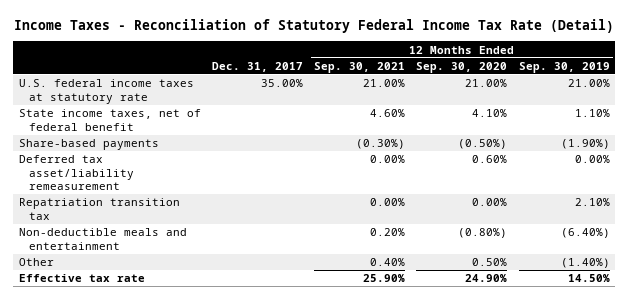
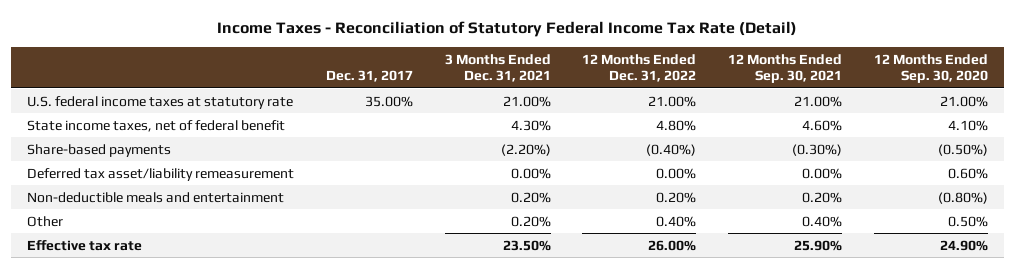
- | Dec. 31, 2017 | 12 Months Ended Sep. 30, 2021 | 12 Months Ended Sep. 30, 2020 | 12 Months Ended Sep. 30, 2019
+ | Dec. 31, 2017 | 3 Months Ended Dec. 31, 2021 | 12 Months Ended Dec. 31, 2022 | 12 Months Ended Sep. 30, 2021 | 12 Months Ended Sep. 30, 2020
- Repatriation transition tax | | 0.00% | 0.00% | 2.10%

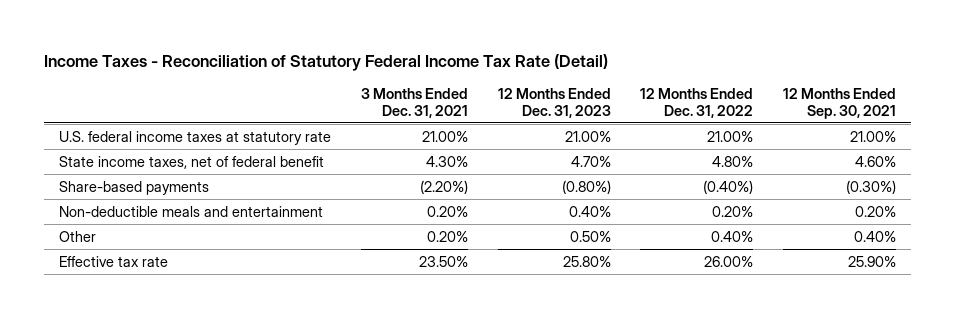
- | Dec. 31, 2017 | 3 Months Ended Dec. 31, 2021 | 12 Months Ended Dec. 31, 2022 | 12 Months Ended Sep. 30, 2021 | 12 Months Ended Sep. 30, 2020
+ | 3 Months Ended Dec. 31, 2021 | 12 Months Ended Dec. 31, 2023 | 12 Months Ended Dec. 31, 2022 | 12 Months Ended Sep. 30, 2021
- Deferred tax asset/liability remeasurement | | 0.00% | 0.00% | 0.00% | 0.60%

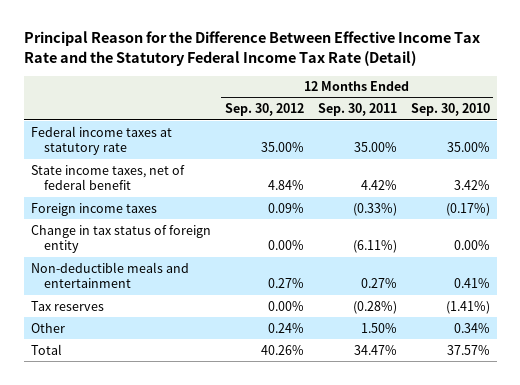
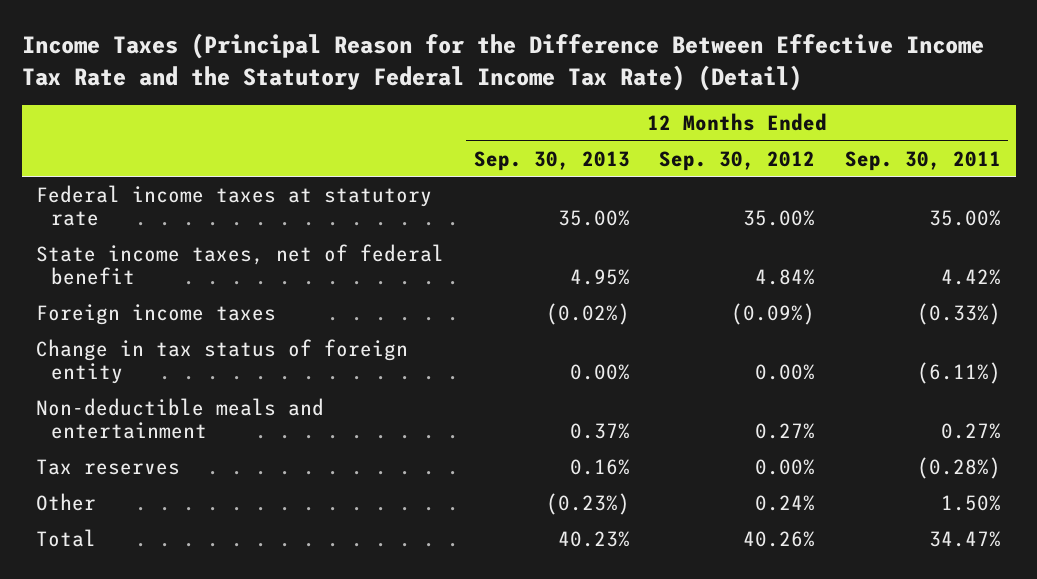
- Principal Reason for the Difference Between Effective Income Tax Rate and the Statutory Federal Income Tax Rate (Detail)
+ Income Taxes (Principal Reason for the Difference Between Effective Income Tax Rate and the Statutory Federal Income Tax Rate) (Detail)
- | 12 Months Ended Sep. 30, 2012 | 12 Months Ended Sep. 30, 2011 | 12 Months Ended Sep. 30, 2010
+ | 12 Months Ended Sep. 30, 2013 | 12 Months Ended Sep. 30, 2012 | 12 Months Ended Sep. 30, 2011
- Foreign income taxes | 0.09% | (0.33%) | (0.17%)
+ Foreign income taxes | (0.02%) | (0.09%) | (0.33%)

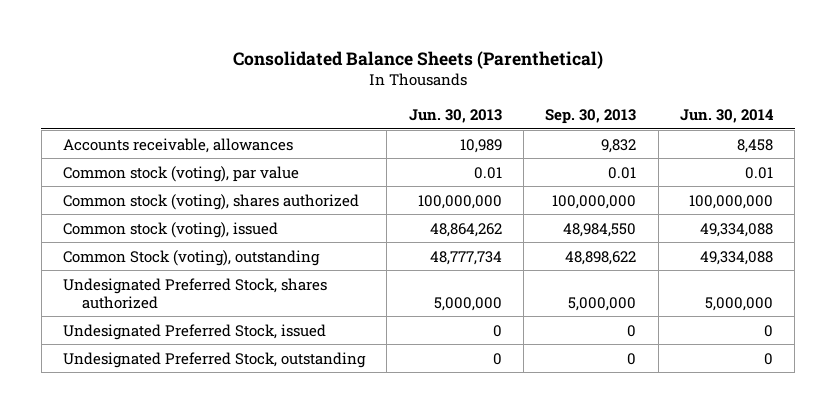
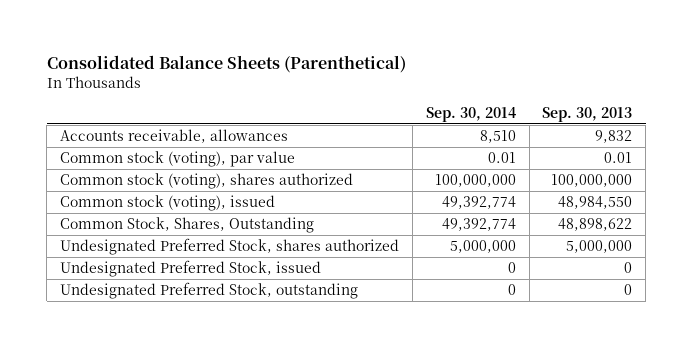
- | Jun. 30, 2013 | Sep. 30, 2013 | Jun. 30, 2014
+ | Sep. 30, 2014 | Sep. 30, 2013
- Common Stock (voting), outstanding | 48,777,734 | 48,898,622 | 49,334,088
+ Common Stock, Shares, Outstanding | 49,392,774 | 48,898,622

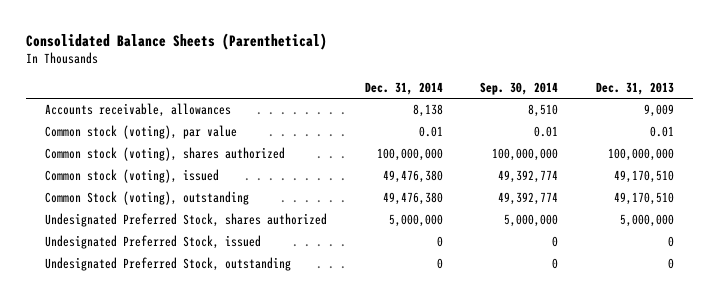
- | Sep. 30, 2014 | Sep. 30, 2013
+ | Dec. 31, 2014 | Sep. 30, 2014 | Dec. 31, 2013
- Common Stock, Shares, Outstanding | 49,392,774 | 48,898,622
+ Common Stock (voting), outstanding | 49,476,380 | 49,392,774 | 49,170,510

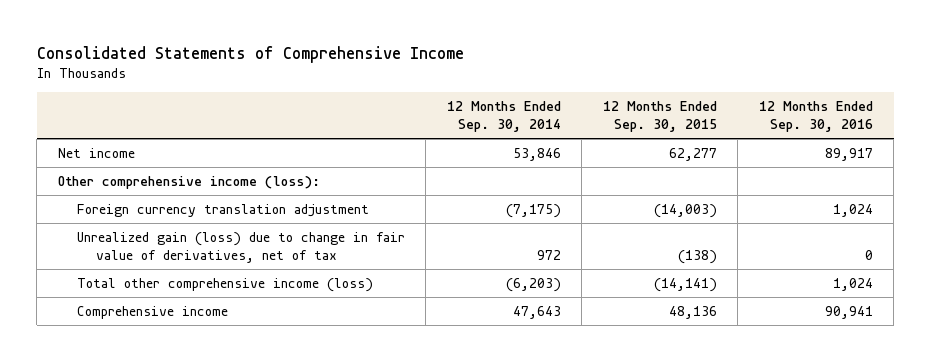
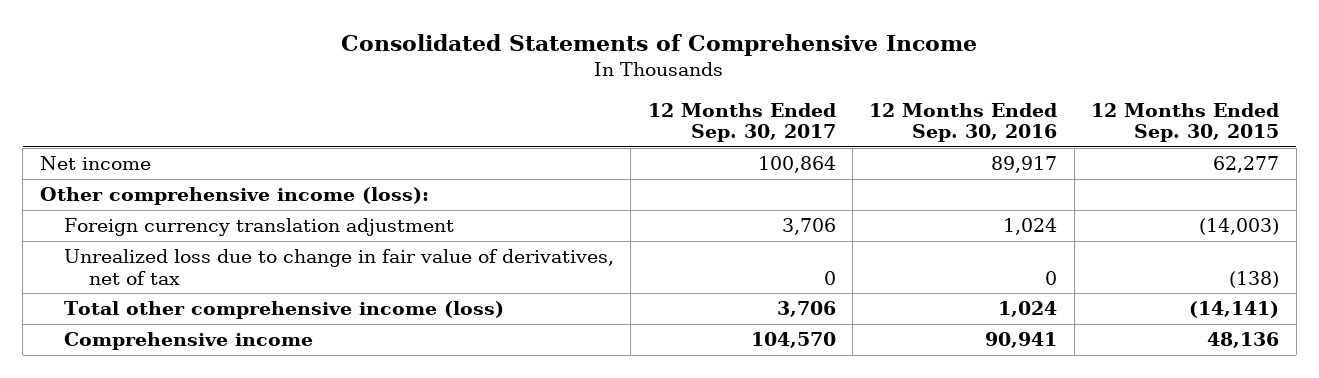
- | 12 Months Ended Sep. 30, 2014 | 12 Months Ended Sep. 30, 2015 | 12 Months Ended Sep. 30, 2016
+ | 12 Months Ended Sep. 30, 2017 | 12 Months Ended Sep. 30, 2016 | 12 Months Ended Sep. 30, 2015
- Unrealized gain (loss) due to change in fair value of derivatives, net of tax | 972 | (138) | 0
+ Unrealized loss due to change in fair value of derivatives, net of tax | 0 | 0 | (138)

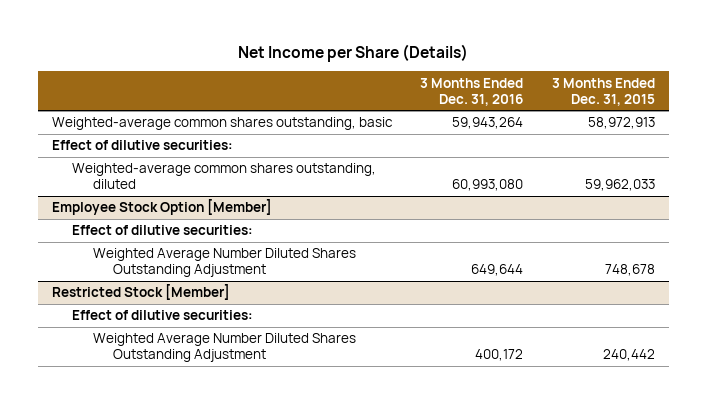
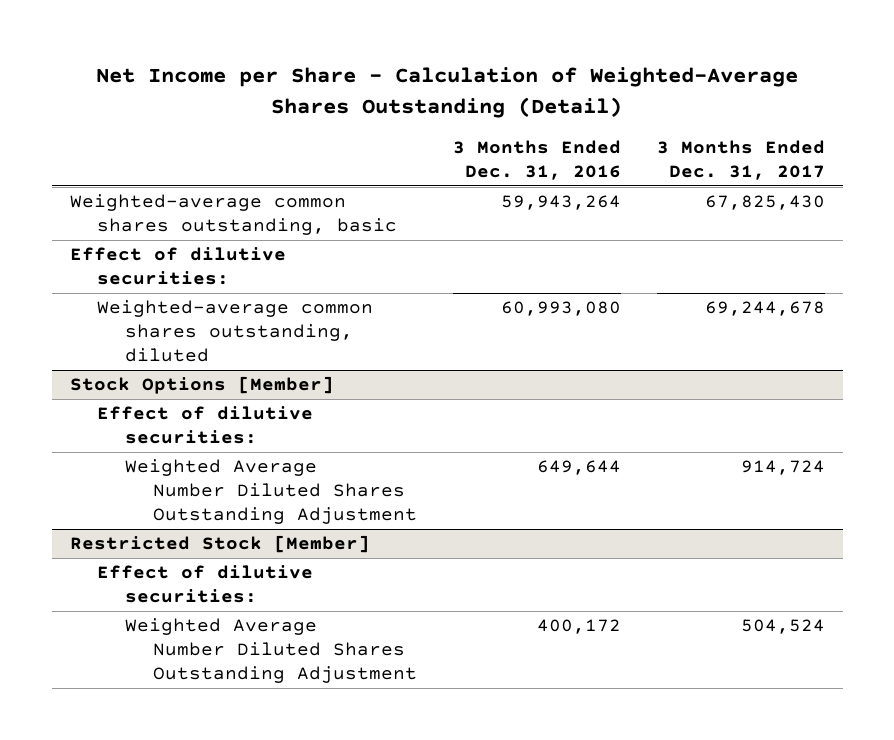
- Net Income per Share (Details)
+ Net Income per Share - Calculation of Weighted-Average Shares Outstanding (Detail)
- | 3 Months Ended Dec. 31, 2016 | 3 Months Ended Dec. 31, 2015
+ | 3 Months Ended Dec. 31, 2016 | 3 Months Ended Dec. 31, 2017
- Employee Stock Option [Member]
+ Stock Options [Member]

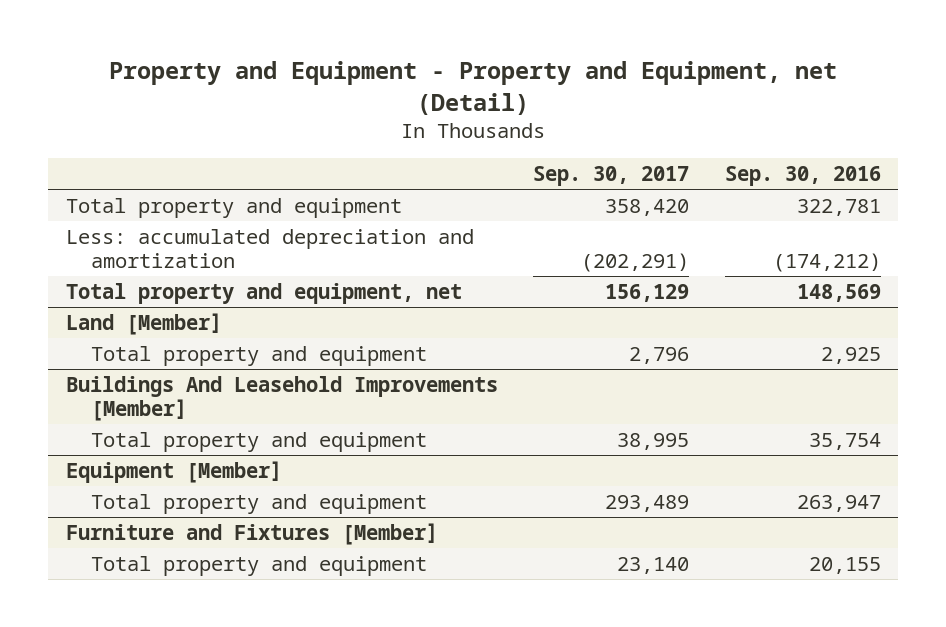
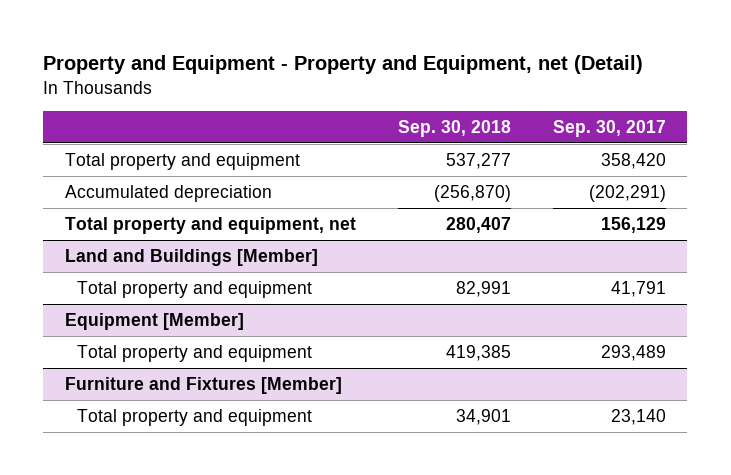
- | Sep. 30, 2017 | Sep. 30, 2016
+ | Sep. 30, 2018 | Sep. 30, 2017
- Less: accumulated depreciation and amortization | (202,291) | (174,212)
+ Accumulated depreciation | (256,870) | (202,291)
- Land [Member]
- Total property and equipment | 2,796 | 2,925
- Buildings And Leasehold Improvements [Member]
- Total property and equipment | 38,995 | 35,754
+ Land and Buildings [Member]
+ Total property and equipment | 82,991 | 41,791

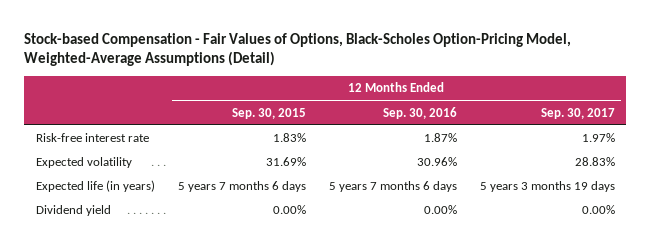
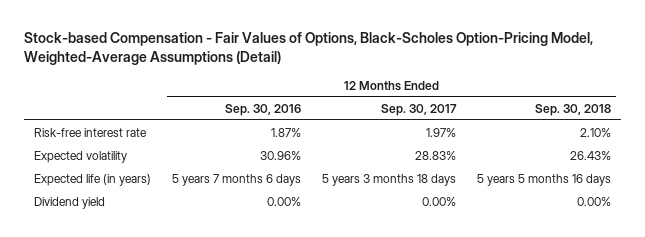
- | 12 Months Ended Sep. 30, 2015 | 12 Months Ended Sep. 30, 2016 | 12 Months Ended Sep. 30, 2017
+ | 12 Months Ended Sep. 30, 2016 | 12 Months Ended Sep. 30, 2017 | 12 Months Ended Sep. 30, 2018
- Expected life (in years) | 5 years 7 months 6 days | 5 years 7 months 6 days | 5 years 3 months 19 days
+ Expected life (in years) | 5 years 7 months 6 days | 5 years 3 months 18 days | 5 years 5 months 16 days

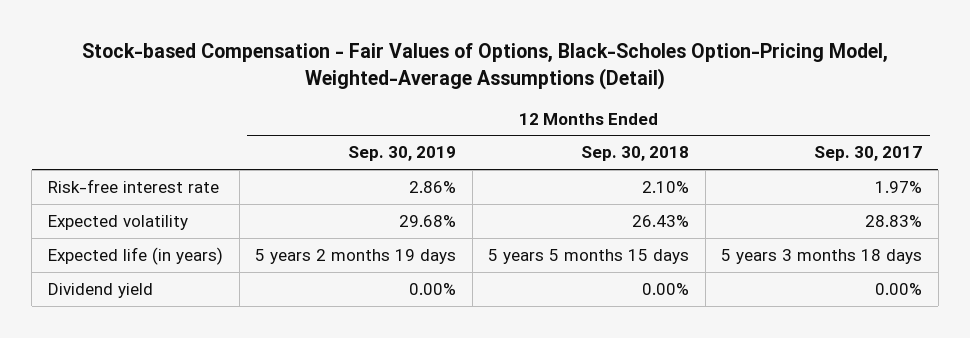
- | 12 Months Ended Sep. 30, 2016 | 12 Months Ended Sep. 30, 2017 | 12 Months Ended Sep. 30, 2018
+ | 12 Months Ended Sep. 30, 2019 | 12 Months Ended Sep. 30, 2018 | 12 Months Ended Sep. 30, 2017
- Expected life (in years) | 5 years 7 months 6 days | 5 years 3 months 18 days | 5 years 5 months 16 days
+ Expected life (in years) | 5 years 2 months 19 days | 5 years 5 months 15 days | 5 years 3 months 18 days

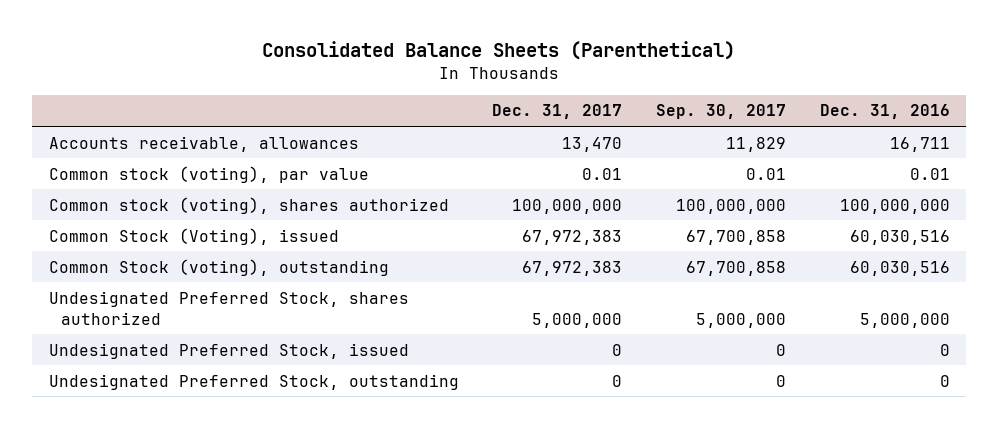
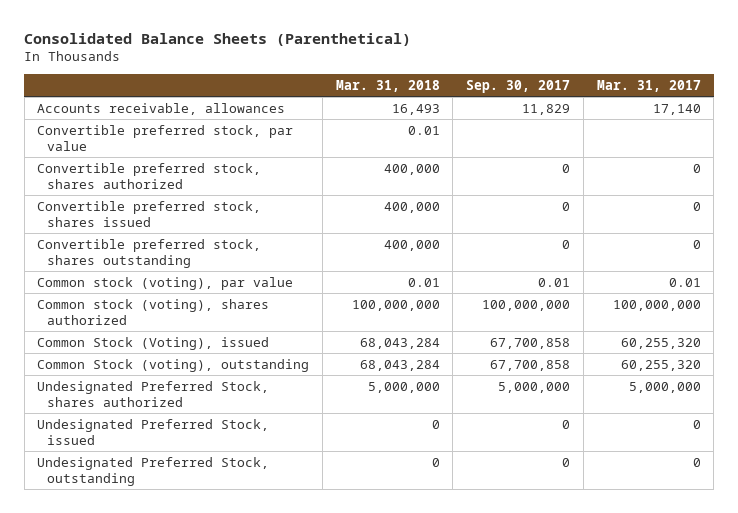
- | Dec. 31, 2017 | Sep. 30, 2017 | Dec. 31, 2016
+ | Mar. 31, 2018 | Sep. 30, 2017 | Mar. 31, 2017
+ Convertible preferred stock, par value | 0.01 | |
+ Convertible preferred stock, shares authorized | 400,000 | 0 | 0
+ Convertible preferred stock, shares issued | 400,000 | 0 | 0
+ Convertible preferred stock, shares outstanding | 400,000 | 0 | 0

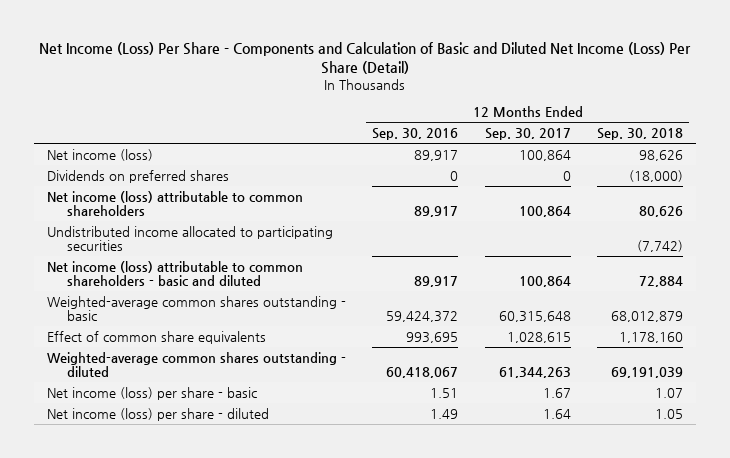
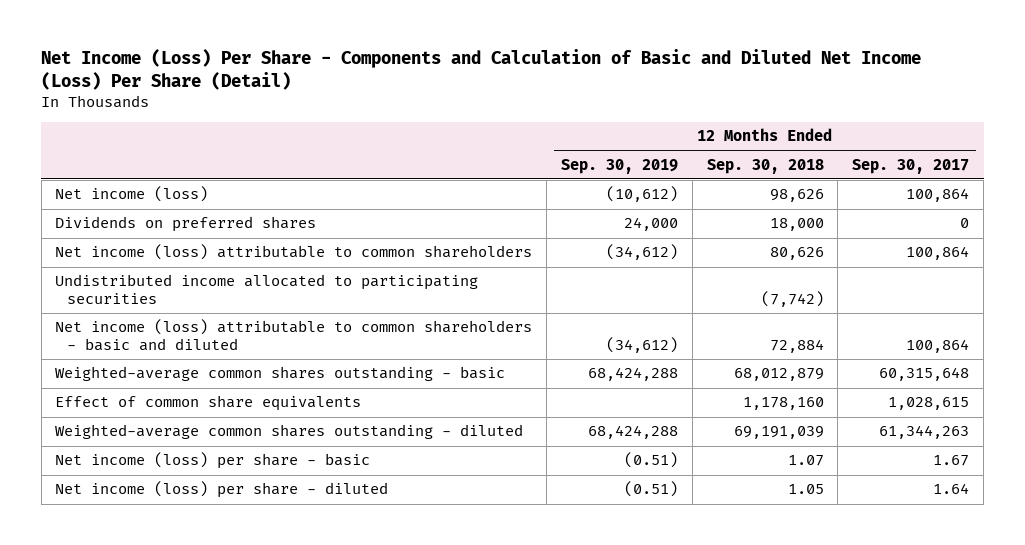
- | 12 Months Ended Sep. 30, 2016 | 12 Months Ended Sep. 30, 2017 | 12 Months Ended Sep. 30, 2018
+ | 12 Months Ended Sep. 30, 2019 | 12 Months Ended Sep. 30, 2018 | 12 Months Ended Sep. 30, 2017
- Dividends on preferred shares | 0 | 0 | (18,000)
+ Dividends on preferred shares | 24,000 | 18,000 | 0

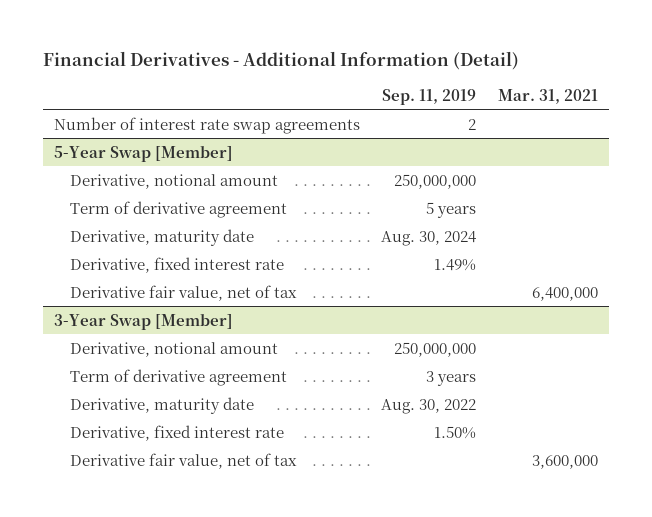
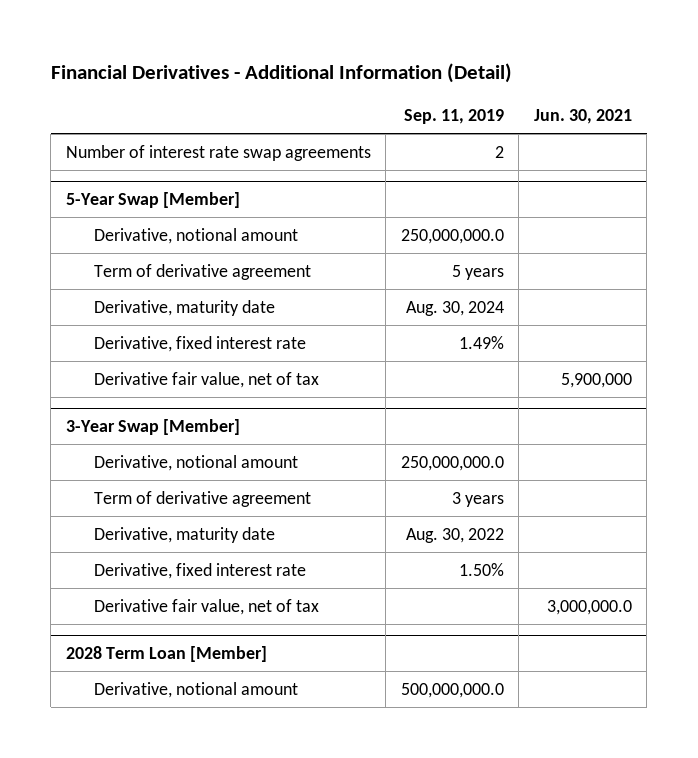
- | Sep. 11, 2019 | Mar. 31, 2021
+ | Sep. 11, 2019 | Jun. 30, 2021
@ 5-Year Swap [Member]
- Derivative, notional amount | 250,000,000 |
+ Derivative, notional amount | 250,000,000.0 |
@ 3-Year Swap [Member]
- Derivative, notional amount | 250,000,000 |
+ Derivative, notional amount | 250,000,000.0 |
+ 2028 Term Loan [Member]
+ Derivative, notional amount | 500,000,000.0 |

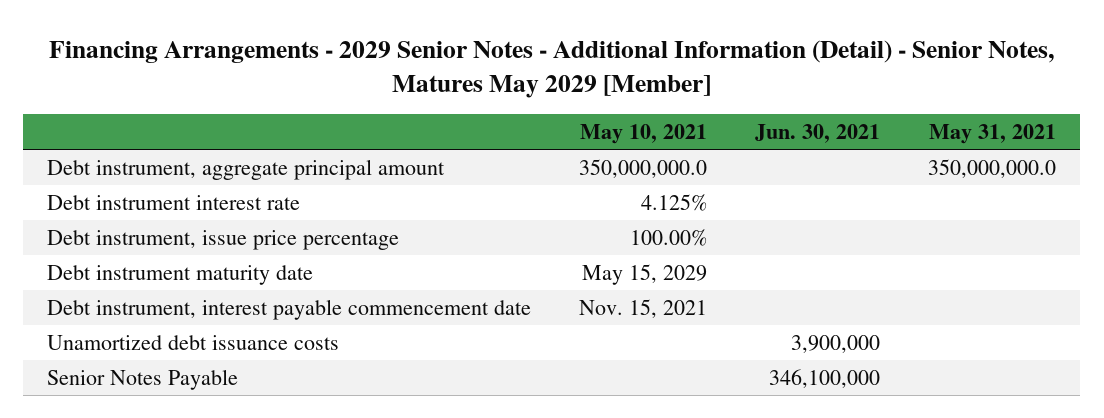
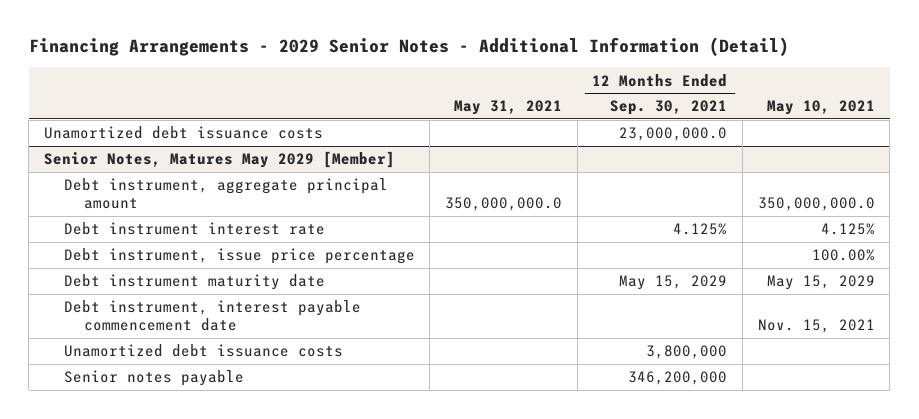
- Financing Arrangements - 2029 Senior Notes - Additional Information (Detail) - Senior Notes, Matures May 2029 [Member]
+ Financing Arrangements - 2029 Senior Notes - Additional Information (Detail)
- | May 10, 2021 | Jun. 30, 2021 | May 31, 2021
+ | May 31, 2021 | 12 Months Ended Sep. 30, 2021 | May 10, 2021
+ Unamortized debt issuance costs | | 23,000,000.0 |
+ Senior Notes, Matures May 2029 [Member]
- Senior Notes Payable | | 346,100,000 |
+ Senior notes payable | | 346,200,000 |

